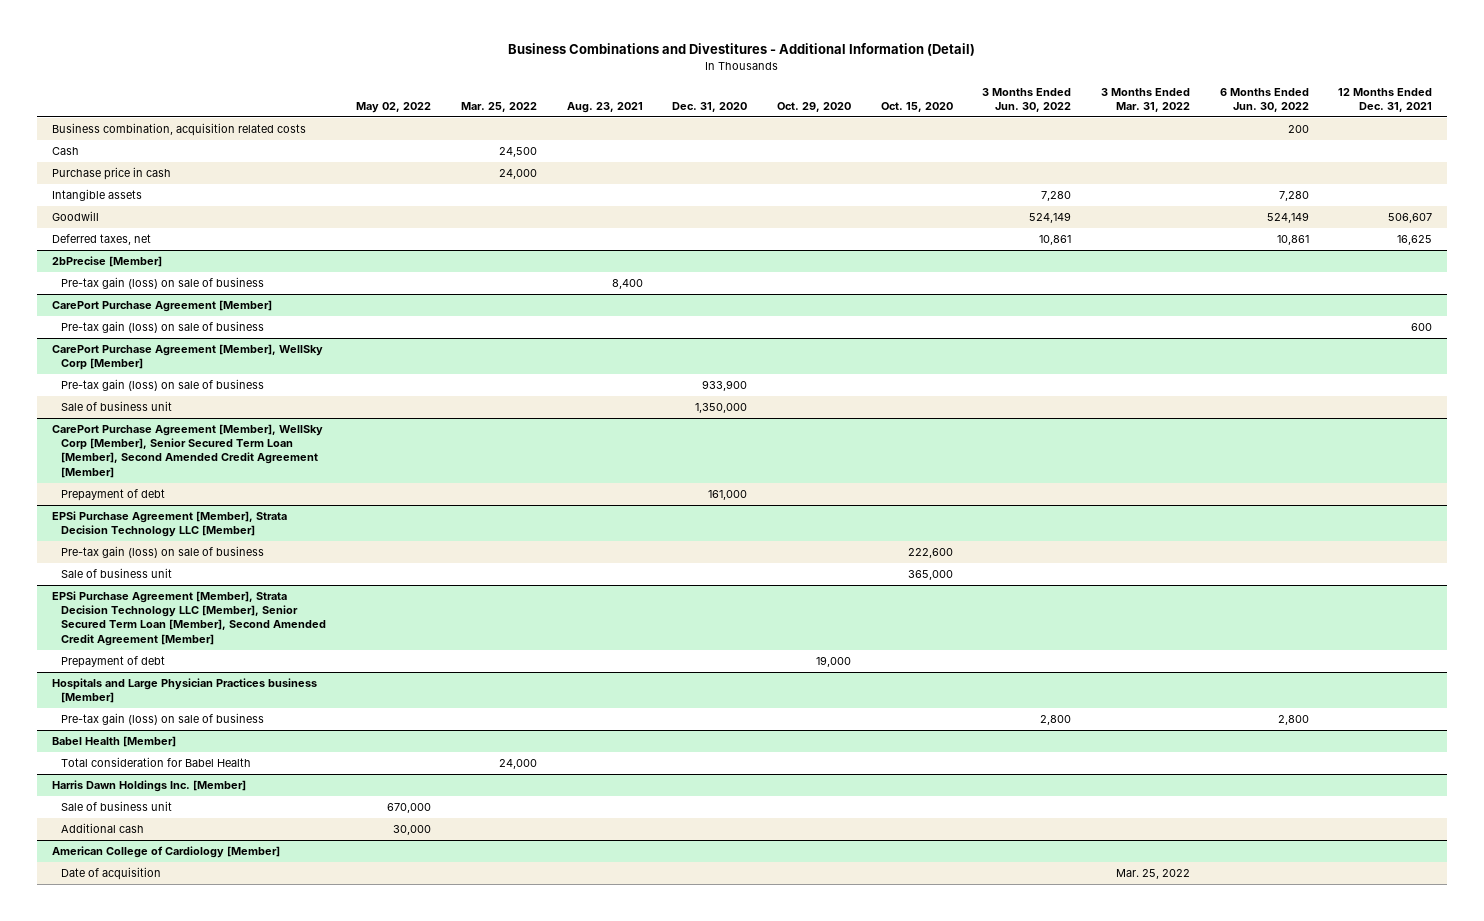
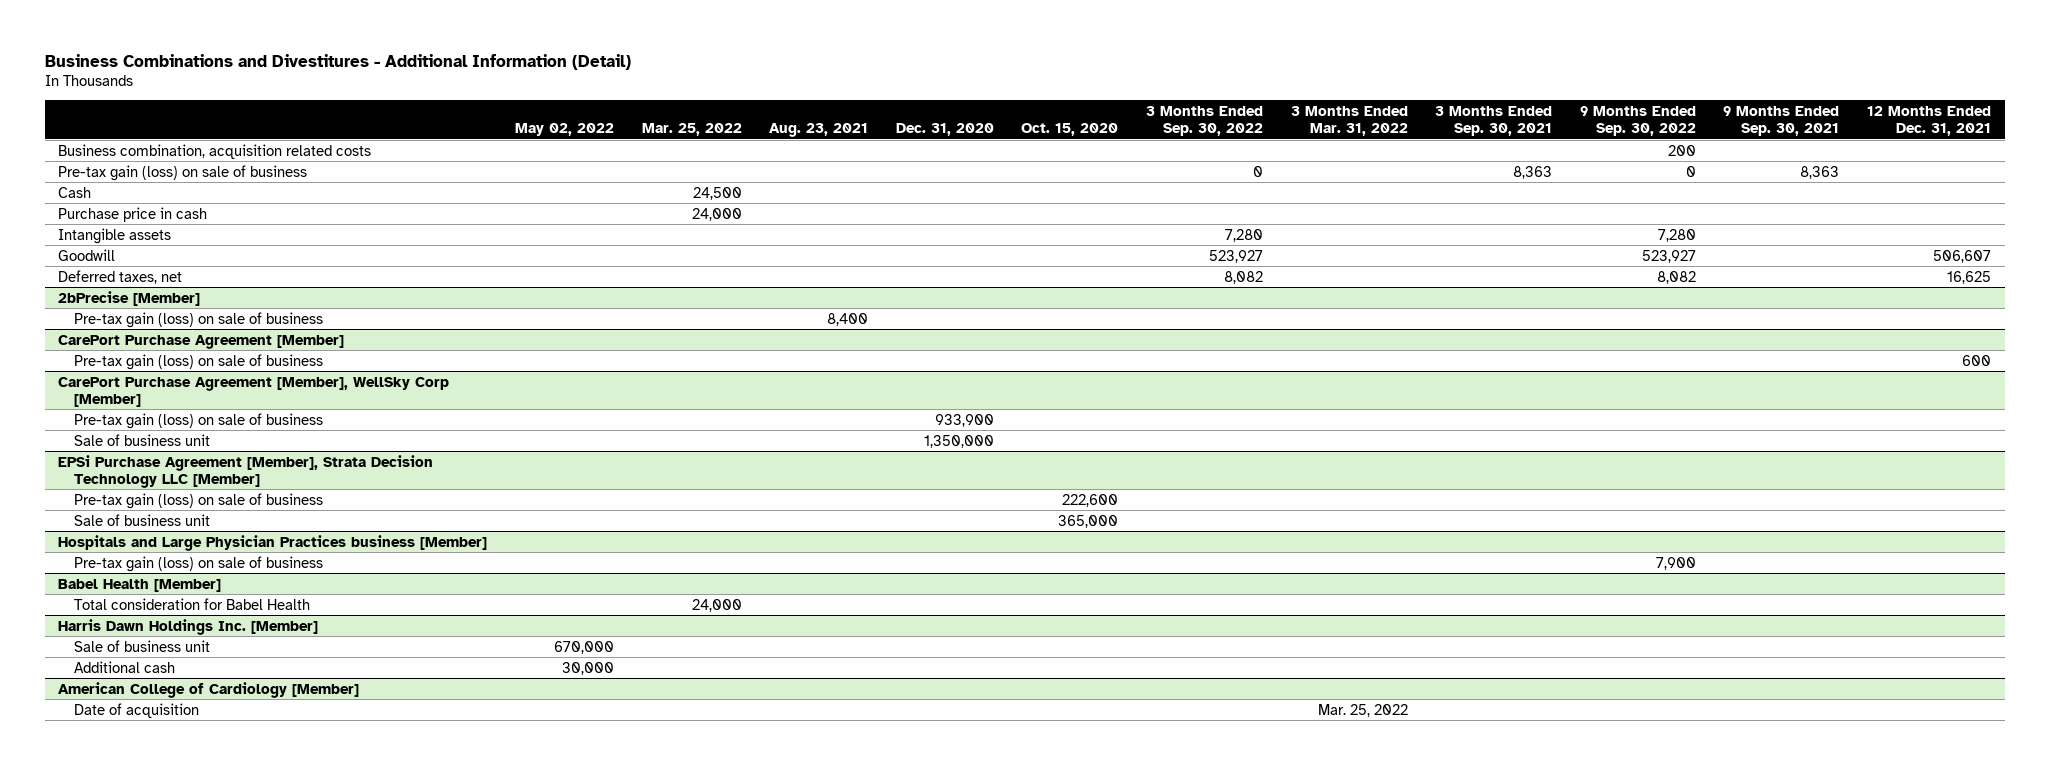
- | May 02, 2022 | Mar. 25, 2022 | Aug. 23, 2021 | Dec. 31, 2020 | Oct. 29, 2020 | Oct. 15, 2020 | 3 Months Ended Jun. 30, 2022 | 3 Months Ended Mar. 31, 2022 | 6 Months Ended Jun. 30, 2022 | 12 Months Ended Dec. 31, 2021
+ | May 02, 2022 | Mar. 25, 2022 | Aug. 23, 2021 | Dec. 31, 2020 | Oct. 15, 2020 | 3 Months Ended Sep. 30, 2022 | 3 Months Ended Mar. 31, 2022 | 3 Months Ended Sep. 30, 2021 | 9 Months Ended Sep. 30, 2022 | 9 Months Ended Sep. 30, 2021 | 12 Months Ended Dec. 31, 2021
+ Pre-tax gain (loss) on sale of business | | | | | | 0 | | 8,363 | 0 | 8,363 |
- CarePort Purchase Agreement [Member], WellSky Corp [Member], Senior Secured Term Loan [Member], Second Amended Credit Agreement [Member]
- Prepayment of debt | | | | 161,000 | | | | | |
- EPSi Purchase Agreement [Member], Strata Decision Technology LLC [Member], Senior Secured Term Loan [Member], Second Amended Credit Agreement [Member]
- Prepayment of debt | | | | | 19,000 | | | | |

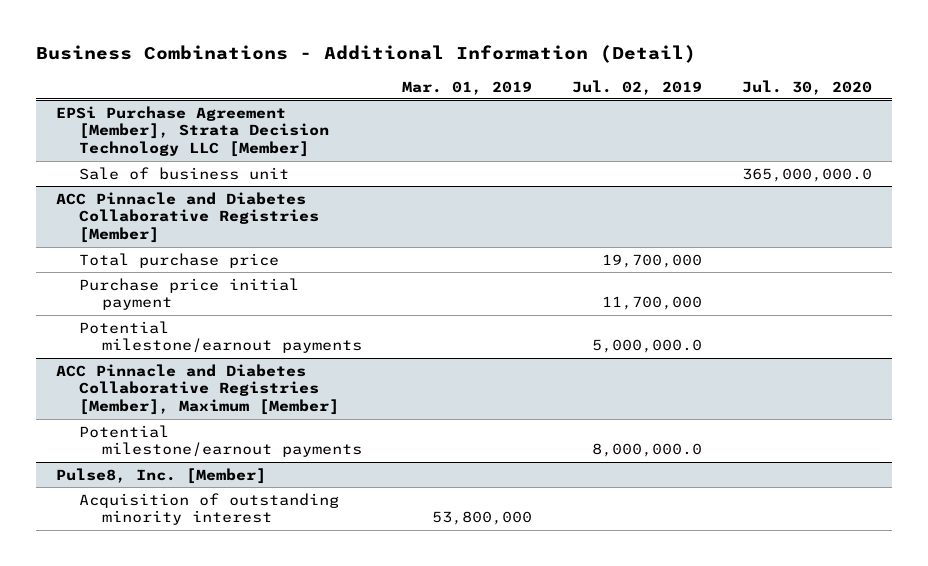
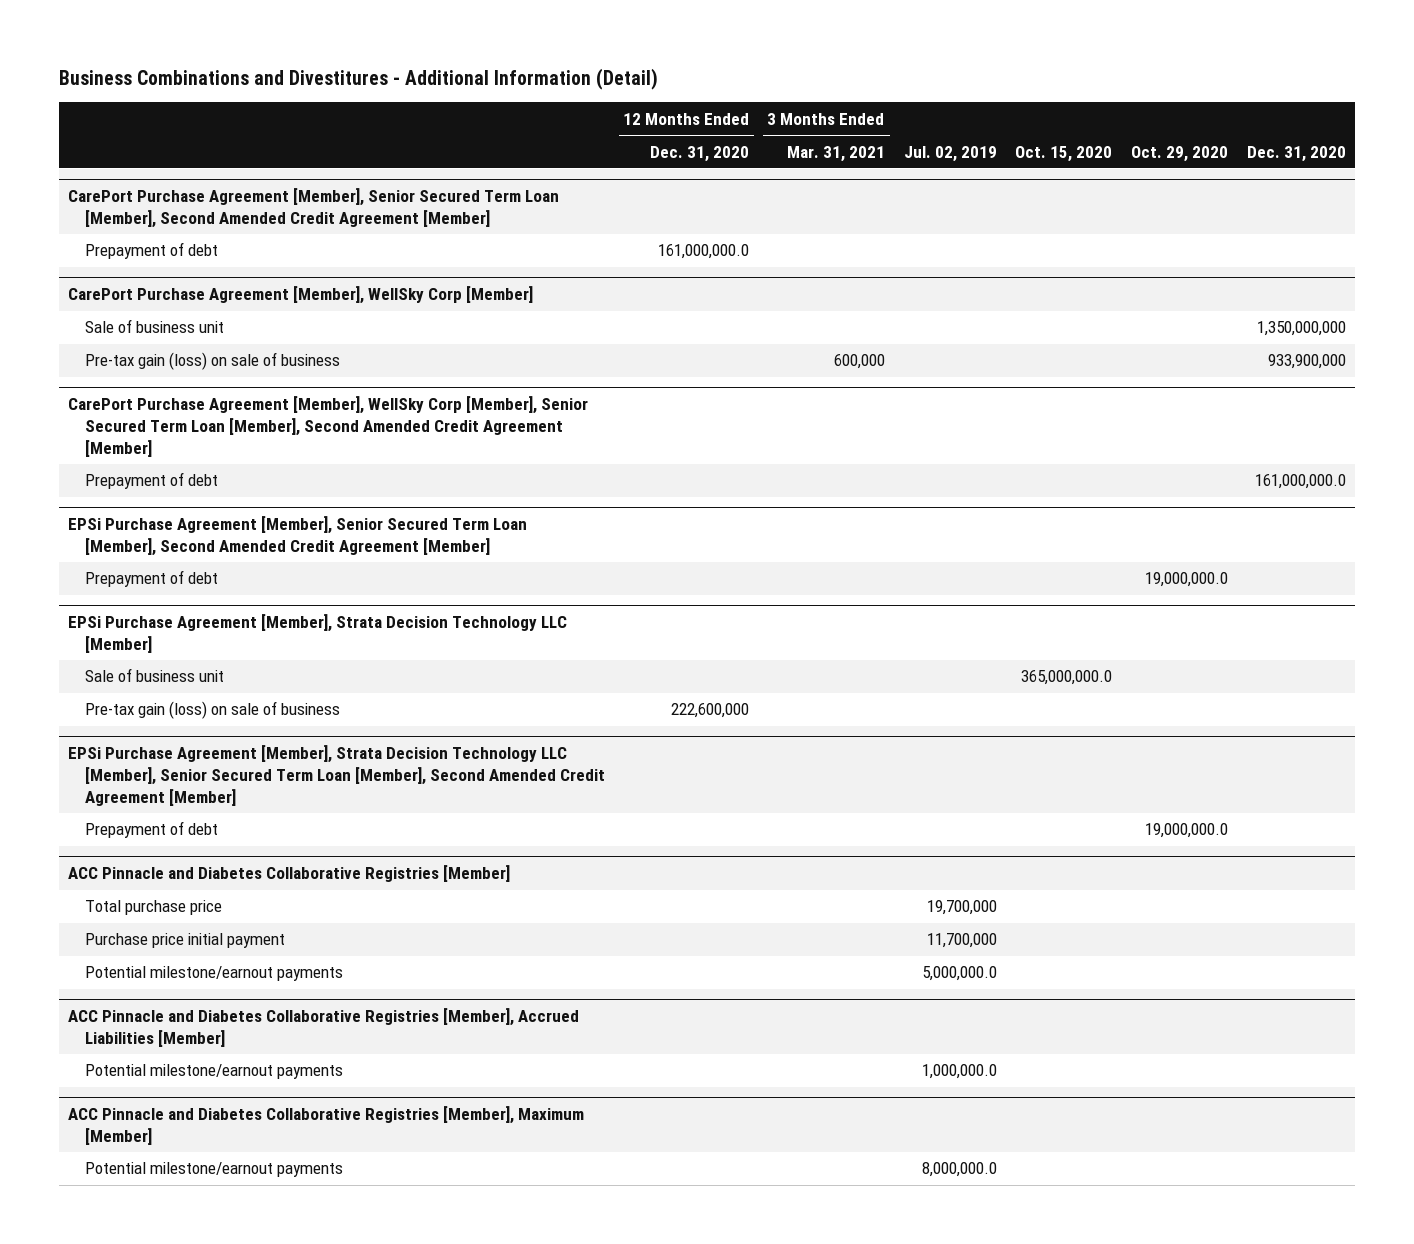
- Business Combinations - Additional Information (Detail)
+ Business Combinations and Divestitures - Additional Information (Detail)
- | Mar. 01, 2019 | Jul. 02, 2019 | Jul. 30, 2020
+ | 12 Months Ended Dec. 31, 2020 | 3 Months Ended Mar. 31, 2021 | Jul. 02, 2019 | Oct. 15, 2020 | Oct. 29, 2020 | Dec. 31, 2020
+ CarePort Purchase Agreement [Member], Senior Secured Term Loan [Member], Second Amended Credit Agreement [Member]
+ Prepayment of debt | 161,000,000.0 | | | | |
+ CarePort Purchase Agreement [Member], WellSky Corp [Member]
+ Sale of business unit | | | | | | 1,350,000,000
+ Pre-tax gain (loss) on sale of business | | 600,000 | | | | 933,900,000
+ CarePort Purchase Agreement [Member], WellSky Corp [Member], Senior Secured Term Loan [Member], Second Amended Credit Agreement [Member]
+ Prepayment of debt | | | | | | 161,000,000.0
+ EPSi Purchase Agreement [Member], Senior Secured Term Loan [Member], Second Amended Credit Agreement [Member]
+ Prepayment of debt | | | | | 19,000,000.0 |
@ EPSi Purchase Agreement [Member], Strata Decision Technology LLC [Member]
+ Pre-tax gain (loss) on sale of business | 222,600,000 | | | | |
+ EPSi Purchase Agreement [Member], Strata Decision Technology LLC [Member], Senior Secured Term Loan [Member], Second Amended Credit Agreement [Member]
+ Prepayment of debt | | | | | 19,000,000.0 |
+ ACC Pinnacle and Diabetes Collaborative Registries [Member], Accrued Liabilities [Member]
+ Potential milestone/earnout payments | | | 1,000,000.0 | | |
- Pulse8, Inc. [Member]
- Acquisition of outstanding minority interest | 53,800,000 | |

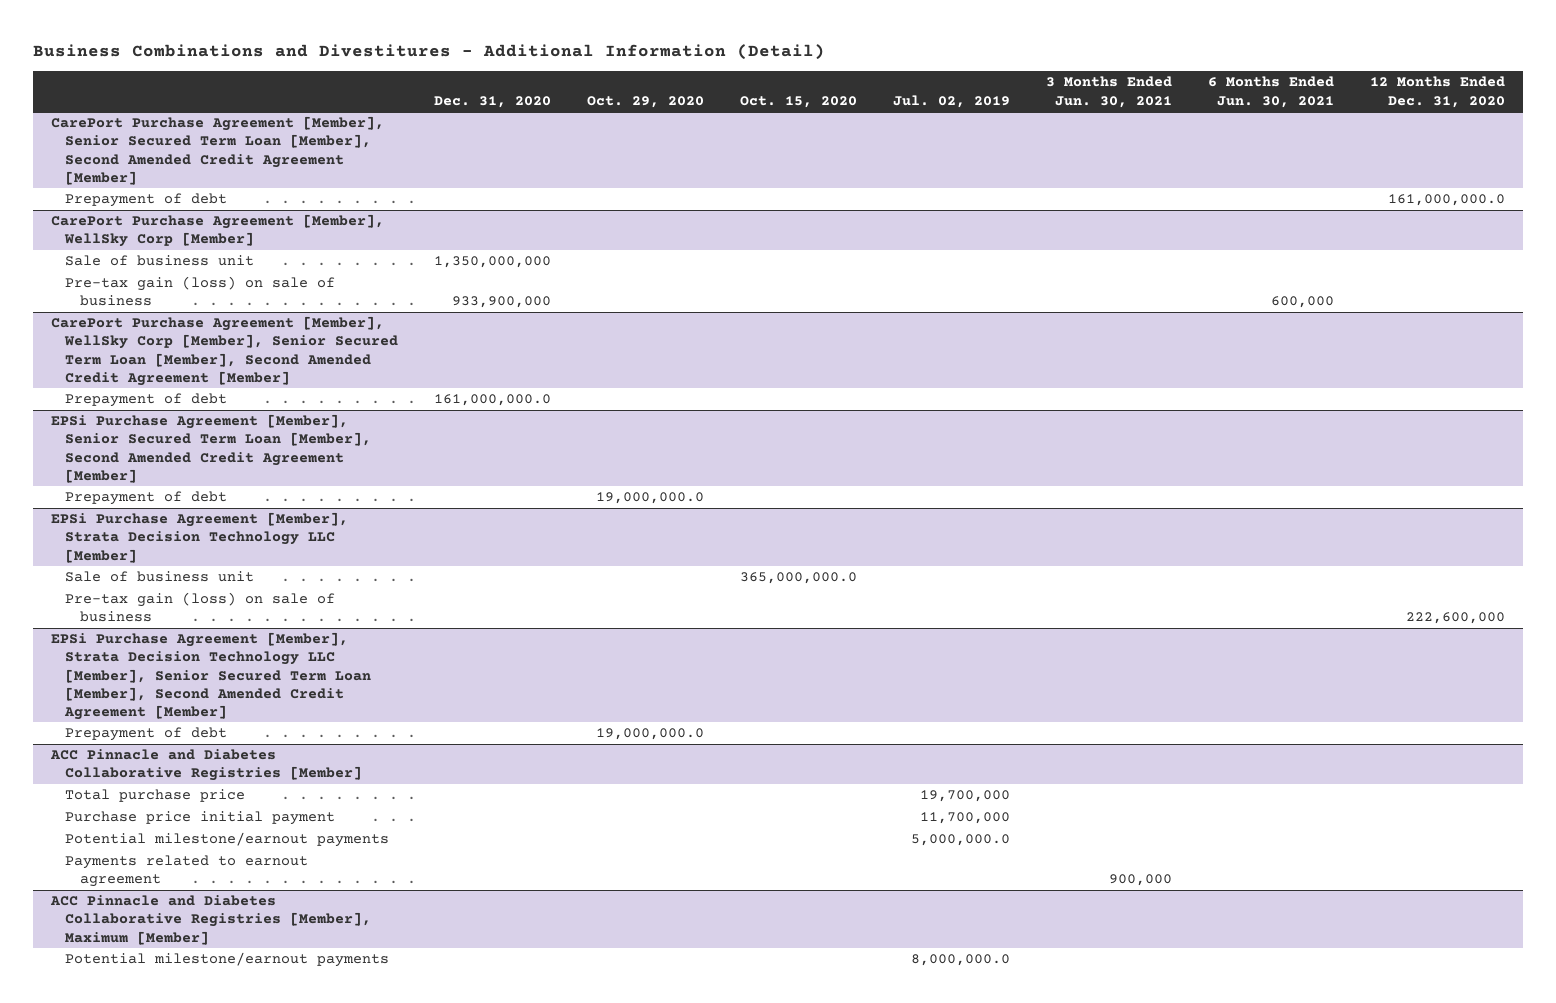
- | 12 Months Ended Dec. 31, 2020 | 3 Months Ended Mar. 31, 2021 | Jul. 02, 2019 | Oct. 15, 2020 | Oct. 29, 2020 | Dec. 31, 2020
+ | Dec. 31, 2020 | Oct. 29, 2020 | Oct. 15, 2020 | Jul. 02, 2019 | 3 Months Ended Jun. 30, 2021 | 6 Months Ended Jun. 30, 2021 | 12 Months Ended Dec. 31, 2020
- ACC Pinnacle and Diabetes Collaborative Registries [Member], Accrued Liabilities [Member]
- Potential milestone/earnout payments | | | 1,000,000.0 | | |
@ ACC Pinnacle and Diabetes Collaborative Registries [Member]
+ Payments related to earnout agreement | | | | | 900,000 | |

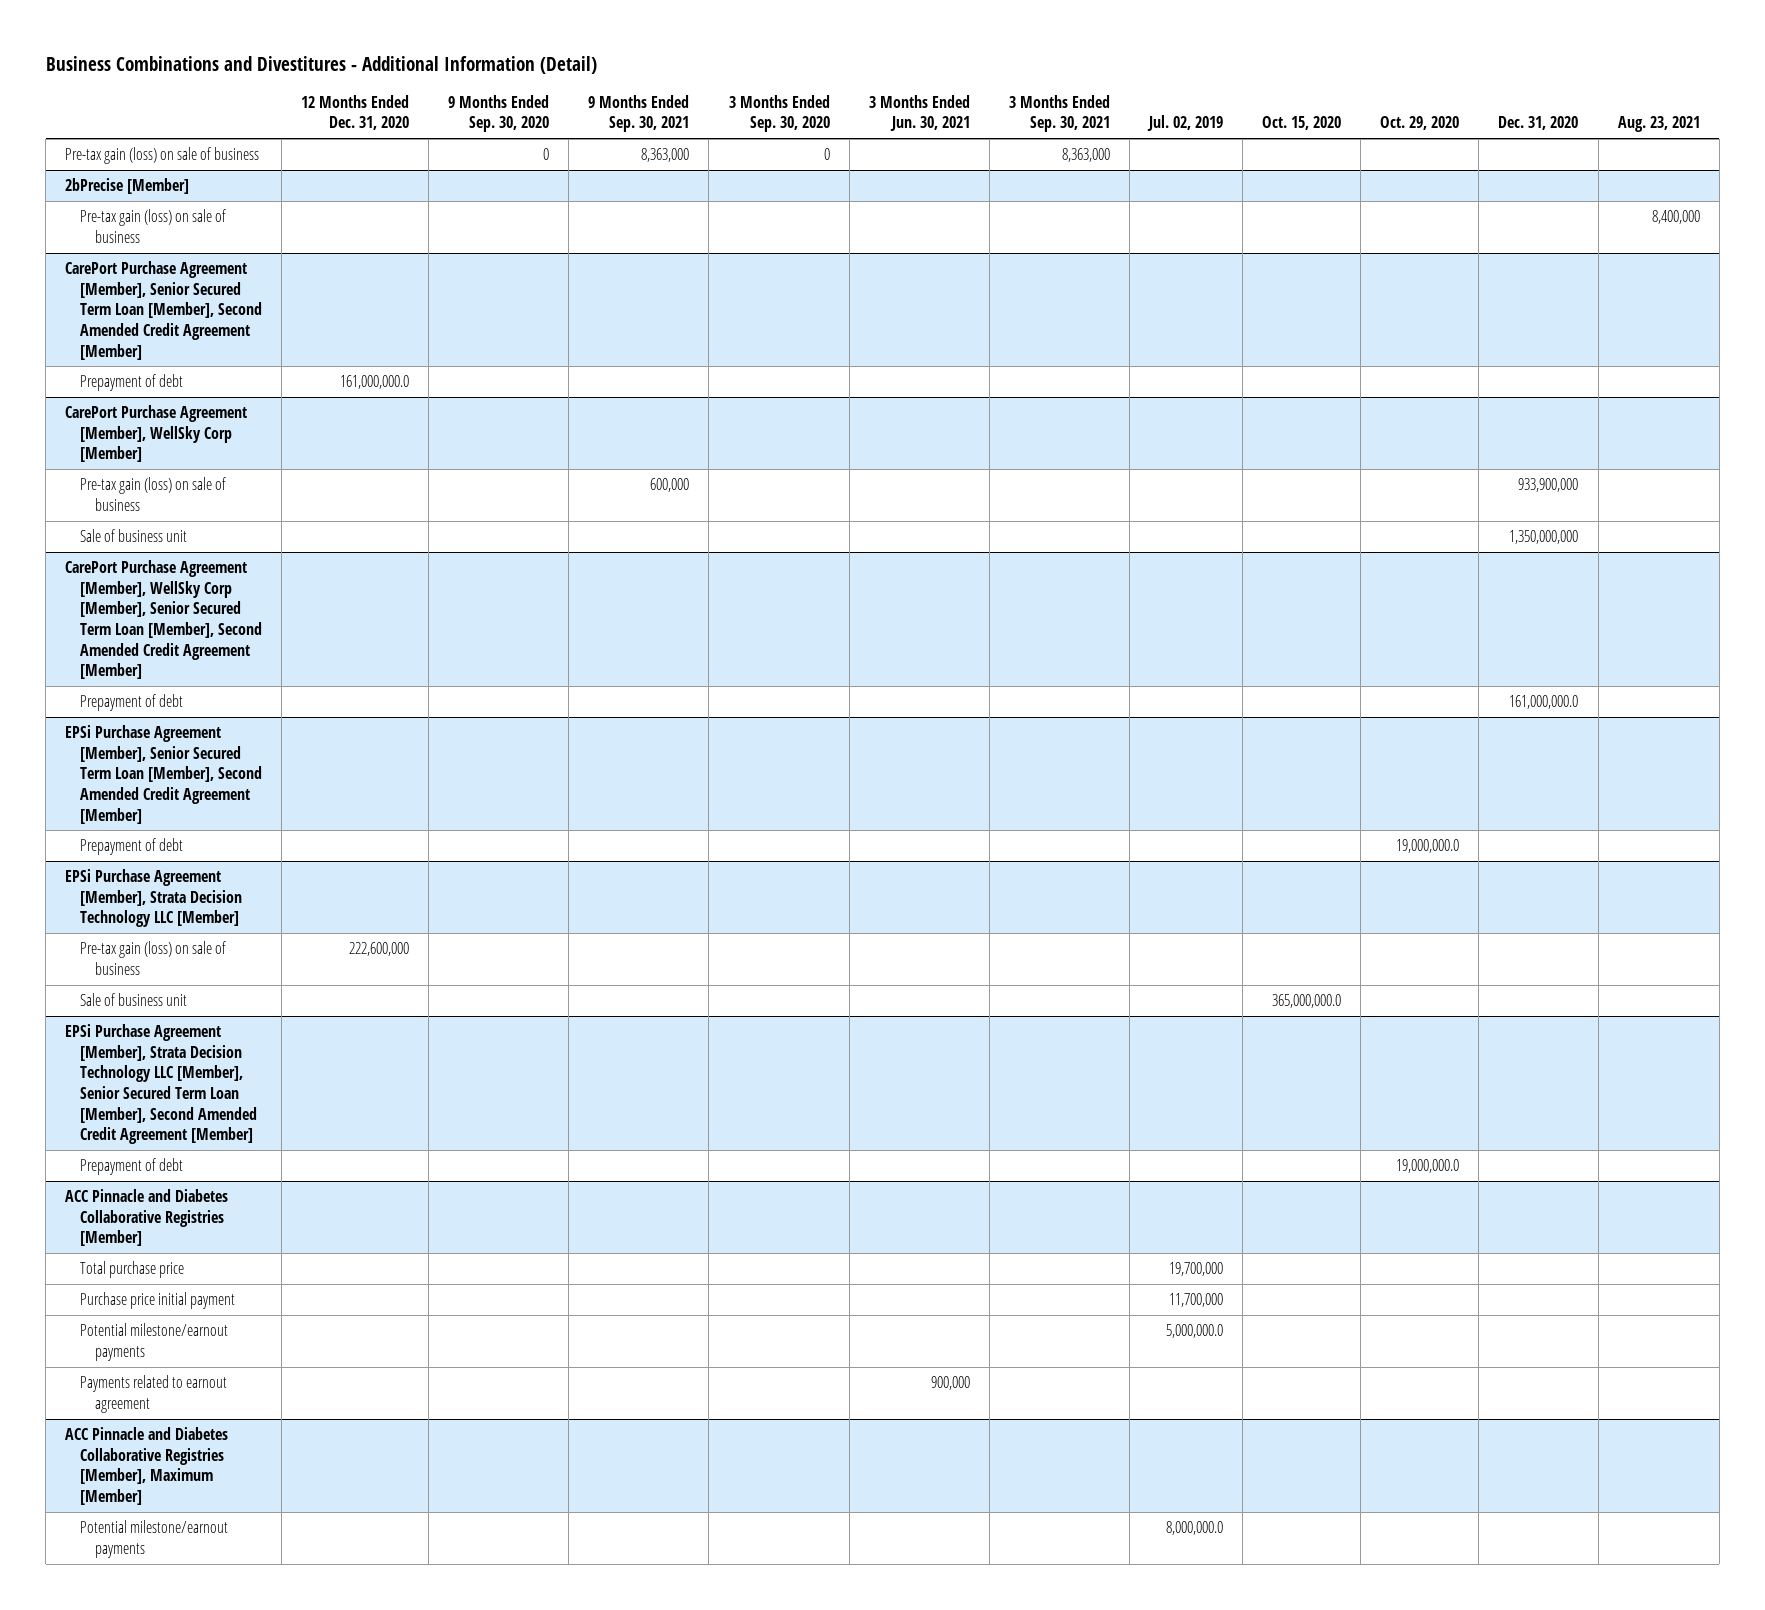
- | Dec. 31, 2020 | Oct. 29, 2020 | Oct. 15, 2020 | Jul. 02, 2019 | 3 Months Ended Jun. 30, 2021 | 6 Months Ended Jun. 30, 2021 | 12 Months Ended Dec. 31, 2020
+ | 12 Months Ended Dec. 31, 2020 | 9 Months Ended Sep. 30, 2020 | 9 Months Ended Sep. 30, 2021 | 3 Months Ended Sep. 30, 2020 | 3 Months Ended Jun. 30, 2021 | 3 Months Ended Sep. 30, 2021 | Jul. 02, 2019 | Oct. 15, 2020 | Oct. 29, 2020 | Dec. 31, 2020 | Aug. 23, 2021
+ Pre-tax gain (loss) on sale of business | | 0 | 8,363,000 | 0 | | 8,363,000 | | | | |
+ 2bPrecise [Member]
+ Pre-tax gain (loss) on sale of business | | | | | | | | | | | 8,400,000
@ CarePort Purchase Agreement [Member], WellSky Corp [Member]
moved down: Sale of business unit | | | | | | | | | | 1,350,000,000 |
@ EPSi Purchase Agreement [Member], Strata Decision Technology LLC [Member]
moved down: Sale of business unit | | | | | | | | 365,000,000.0 | | |

